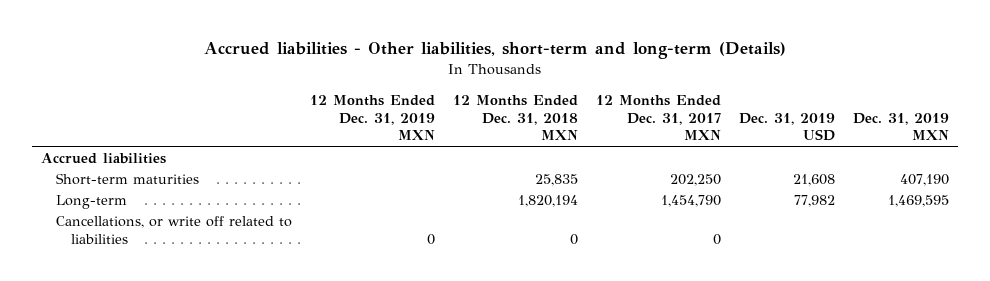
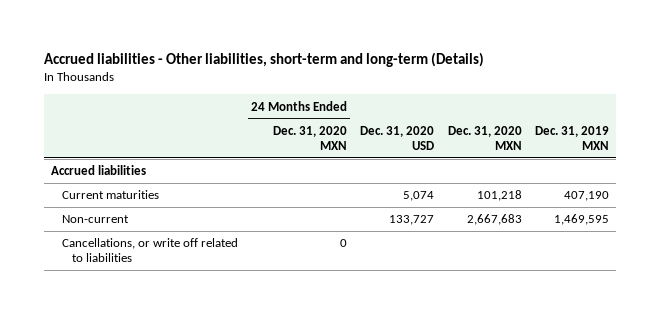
- | 12 Months Ended Dec. 31, 2019 MXN | 12 Months Ended Dec. 31, 2018 MXN | 12 Months Ended Dec. 31, 2017 MXN | Dec. 31, 2019 USD | Dec. 31, 2019 MXN
+ | 24 Months Ended Dec. 31, 2020 MXN | Dec. 31, 2020 USD | Dec. 31, 2020 MXN | Dec. 31, 2019 MXN
- Short-term maturities | | 25,835 | 202,250 | 21,608 | 407,190
- Long-term | | 1,820,194 | 1,454,790 | 77,982 | 1,469,595
+ Current maturities | | 5,074 | 101,218 | 407,190
+ Non-current | | 133,727 | 2,667,683 | 1,469,595

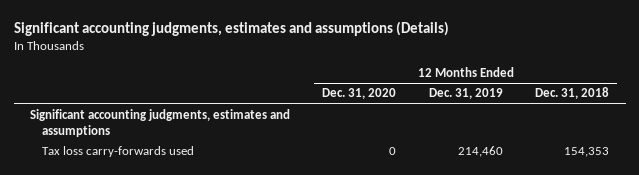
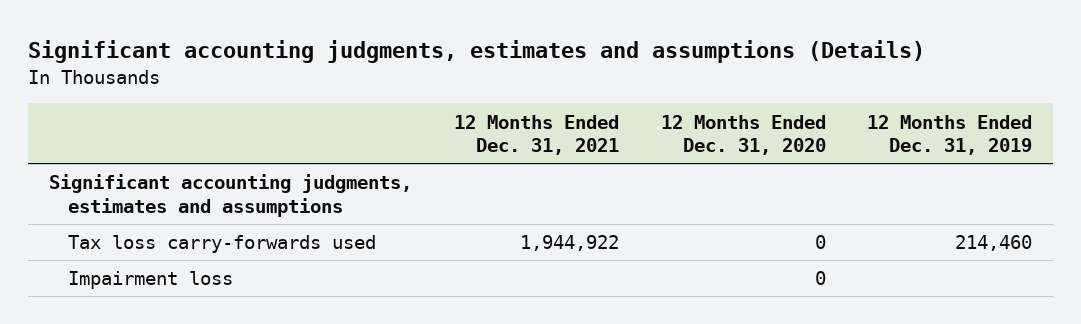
- | 12 Months Ended Dec. 31, 2020 | 12 Months Ended Dec. 31, 2019 | 12 Months Ended Dec. 31, 2018
+ | 12 Months Ended Dec. 31, 2021 | 12 Months Ended Dec. 31, 2020 | 12 Months Ended Dec. 31, 2019
+ Impairment loss | | 0 |

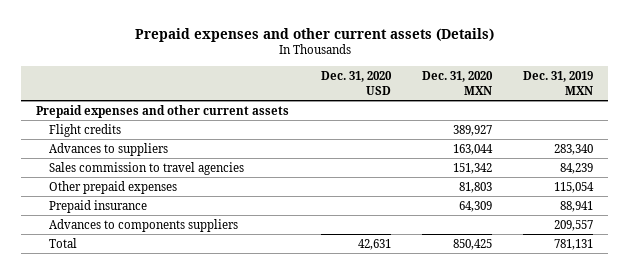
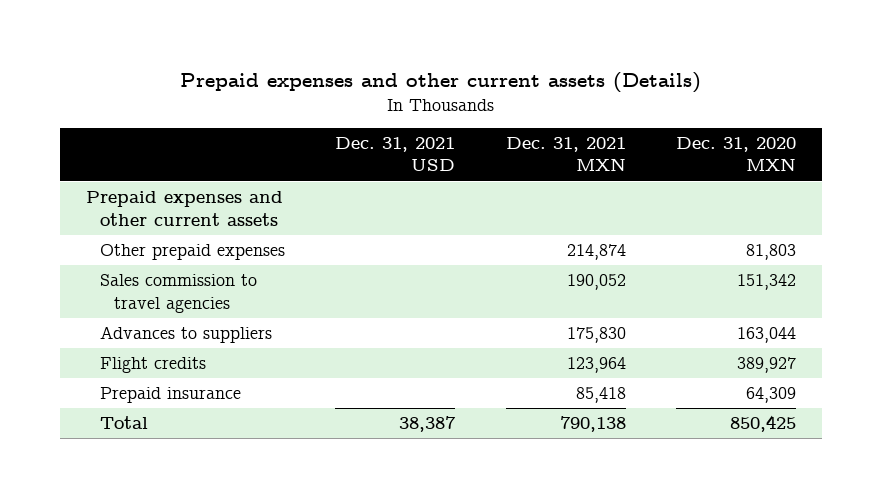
- | Dec. 31, 2020 USD | Dec. 31, 2020 MXN | Dec. 31, 2019 MXN
+ | Dec. 31, 2021 USD | Dec. 31, 2021 MXN | Dec. 31, 2020 MXN
moved down: Sales commission to travel agencies | | 190,052 | 151,342
moved down: Advances to suppliers | | 175,830 | 163,044
moved down: Flight credits | | 123,964 | 389,927
- Advances to components suppliers | | | 209,557

